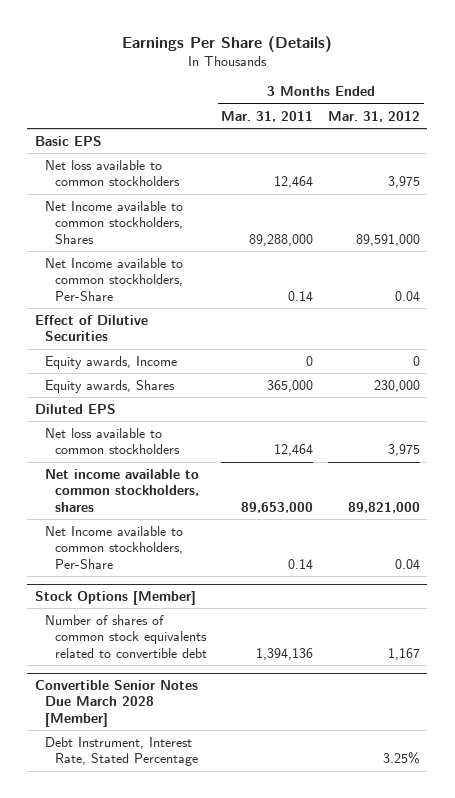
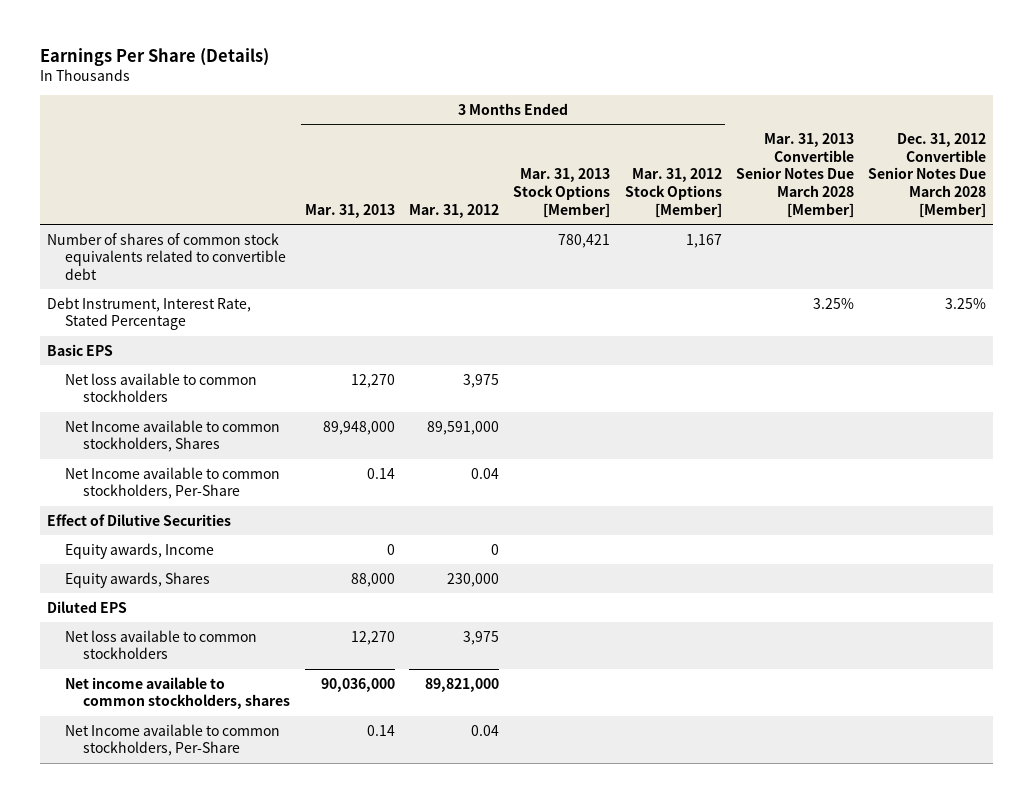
- | 3 Months Ended Mar. 31, 2011 | 3 Months Ended Mar. 31, 2012
+ | 3 Months Ended Mar. 31, 2013 | 3 Months Ended Mar. 31, 2012 | 3 Months Ended Mar. 31, 2013 Stock Options [Member] | 3 Months Ended Mar. 31, 2012 Stock Options [Member] | Mar. 31, 2013 Convertible Senior Notes Due March 2028 [Member] | Dec. 31, 2012 Convertible Senior Notes Due March 2028 [Member]
+ Number of shares of common stock equivalents related to convertible debt | | | 780,421 | 1,167 | |
+ Debt Instrument, Interest Rate, Stated Percentage | | | | | 3.25% | 3.25%
- Stock Options [Member]
- Number of shares of common stock equivalents related to convertible debt | 1,394,136 | 1,167
- Convertible Senior Notes Due March 2028 [Member]
- Debt Instrument, Interest Rate, Stated Percentage | | 3.25%

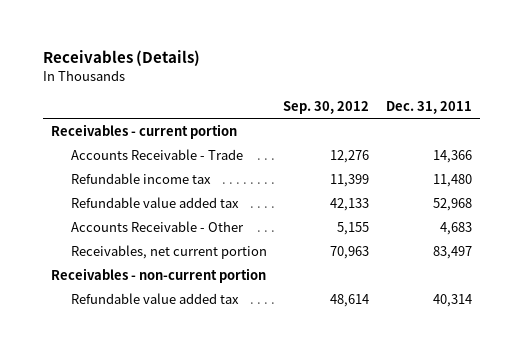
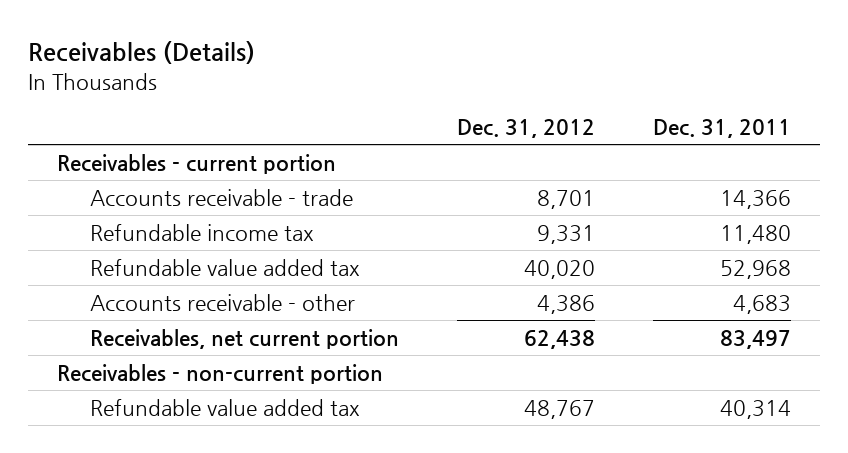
- | Sep. 30, 2012 | Dec. 31, 2011
+ | Dec. 31, 2012 | Dec. 31, 2011
- Accounts Receivable - Trade | 12,276 | 14,366
+ Accounts receivable - trade | 8,701 | 14,366
- Accounts Receivable - Other | 5,155 | 4,683
+ Accounts receivable - other | 4,386 | 4,683

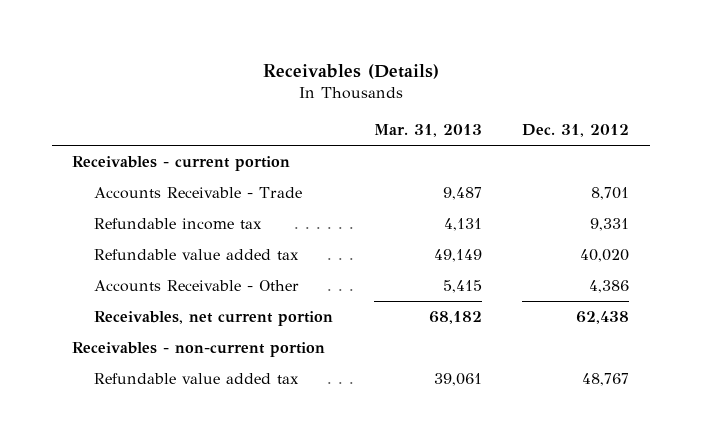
- | Dec. 31, 2012 | Dec. 31, 2011
+ | Mar. 31, 2013 | Dec. 31, 2012
- Accounts receivable - trade | 8,701 | 14,366
+ Accounts Receivable - Trade | 9,487 | 8,701
- Accounts receivable - other | 4,386 | 4,683
+ Accounts Receivable - Other | 5,415 | 4,386

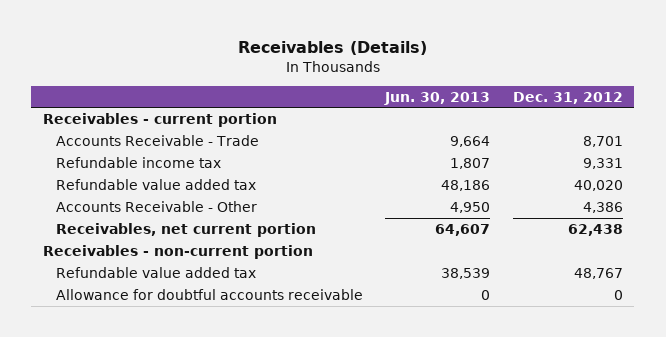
- | Mar. 31, 2013 | Dec. 31, 2012
+ | Jun. 30, 2013 | Dec. 31, 2012
+ Allowance for doubtful accounts receivable | 0 | 0

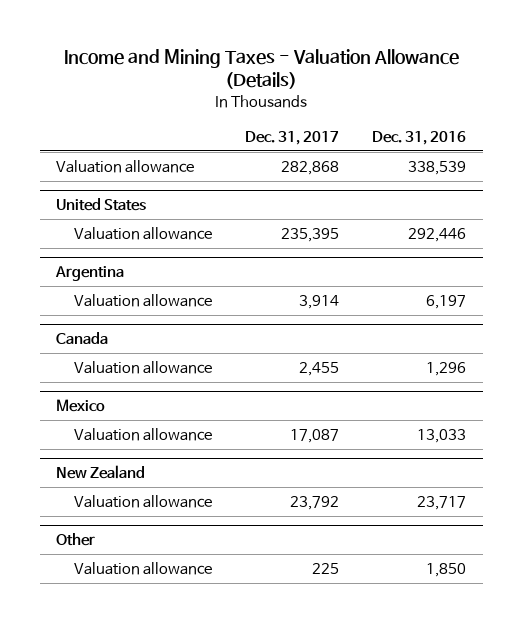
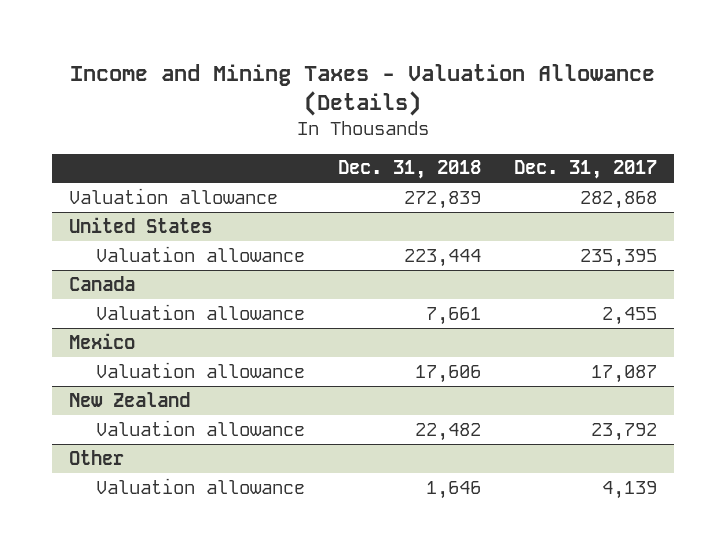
- | Dec. 31, 2017 | Dec. 31, 2016
+ | Dec. 31, 2018 | Dec. 31, 2017
- Argentina
- Valuation allowance | 3,914 | 6,197
@ Other
- Valuation allowance | 225 | 1,850
+ Valuation allowance | 1,646 | 4,139

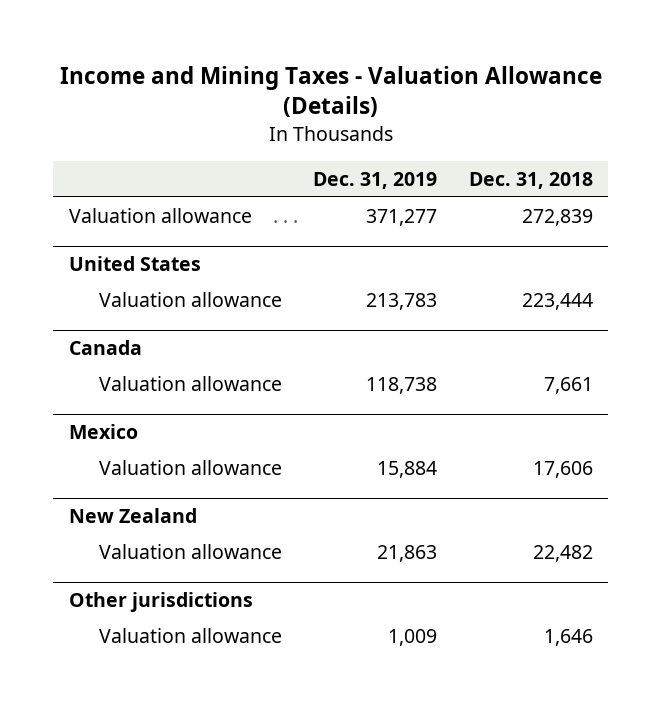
- | Dec. 31, 2018 | Dec. 31, 2017
+ | Dec. 31, 2019 | Dec. 31, 2018
- Other
+ Other jurisdictions

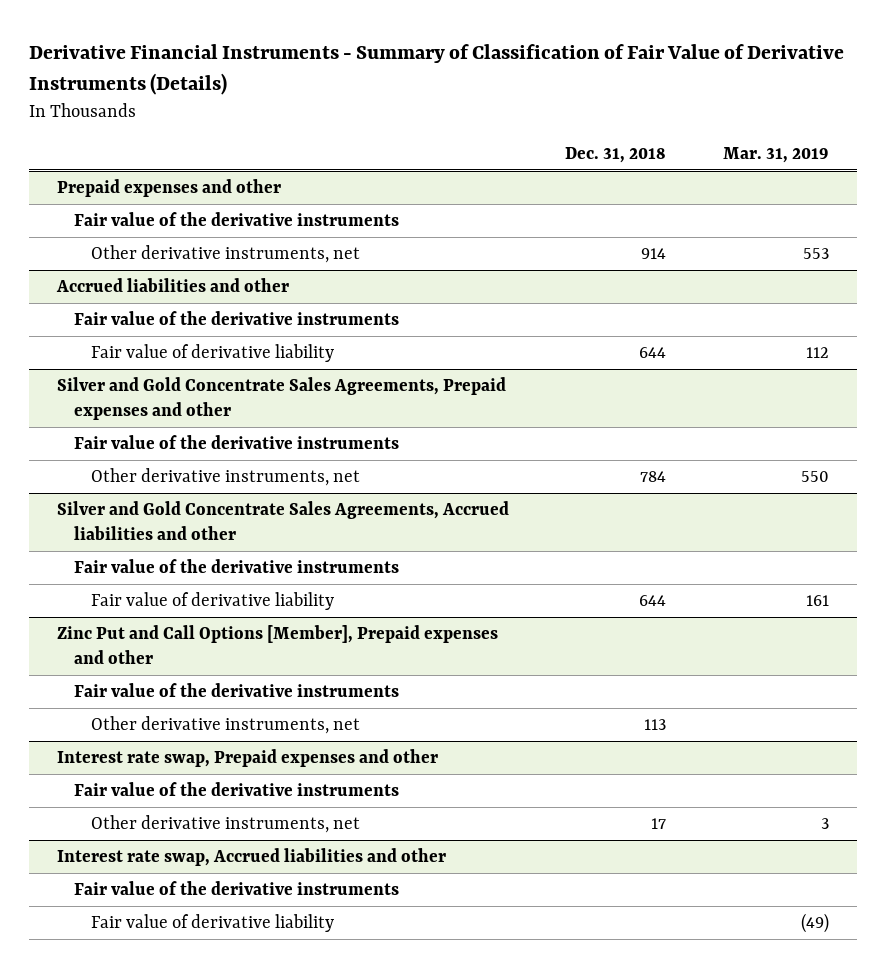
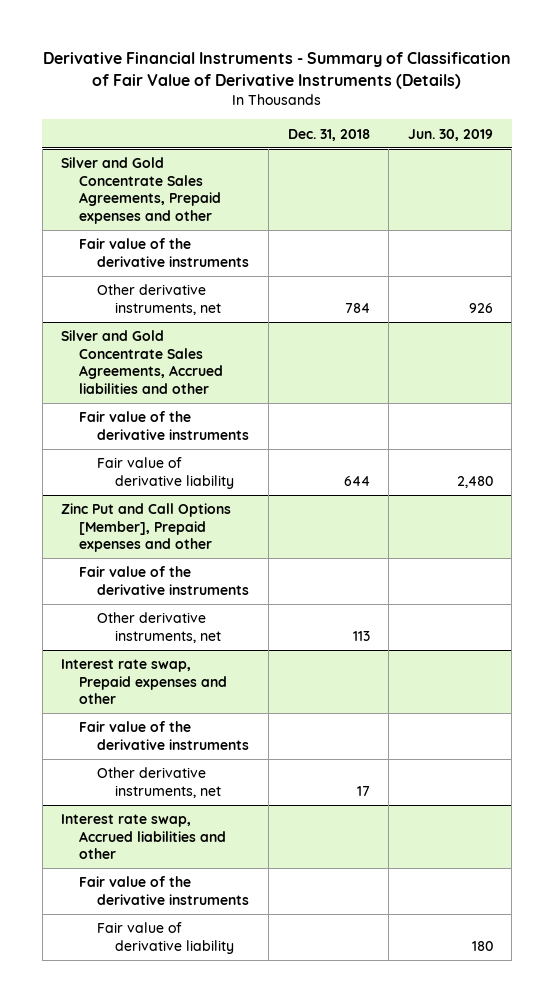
- | Dec. 31, 2018 | Mar. 31, 2019
+ | Dec. 31, 2018 | Jun. 30, 2019
- Prepaid expenses and other
- Fair value of the derivative instruments
- Other derivative instruments, net | 914 | 553
- Accrued liabilities and other
- Fair value of the derivative instruments
- Fair value of derivative liability | 644 | 112

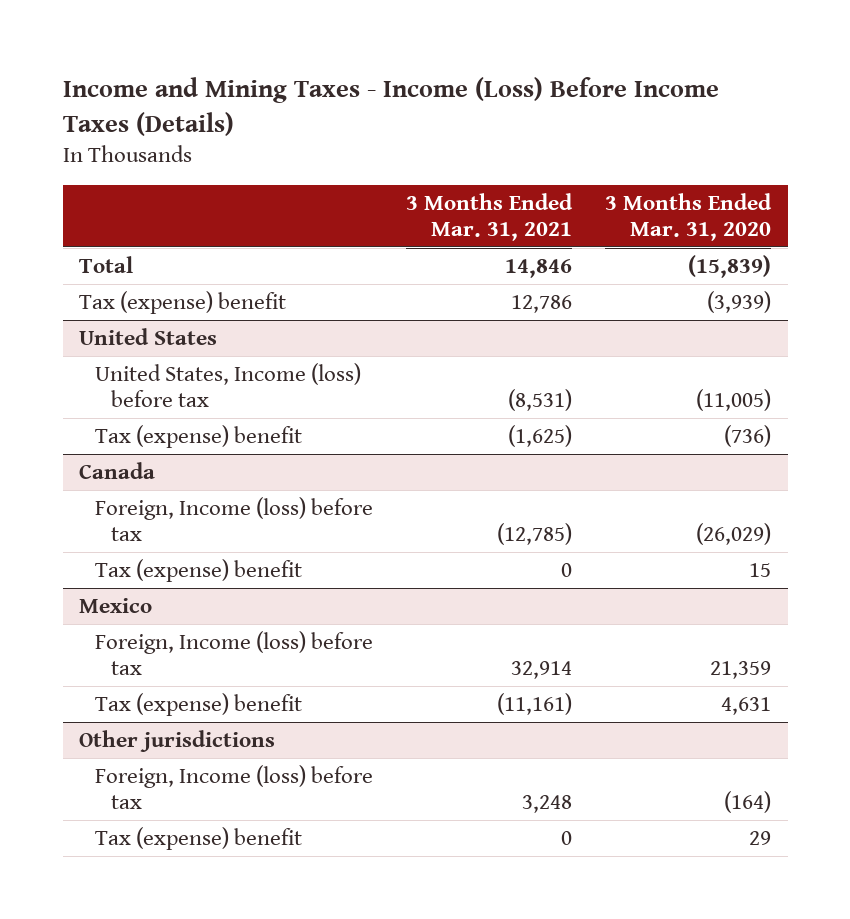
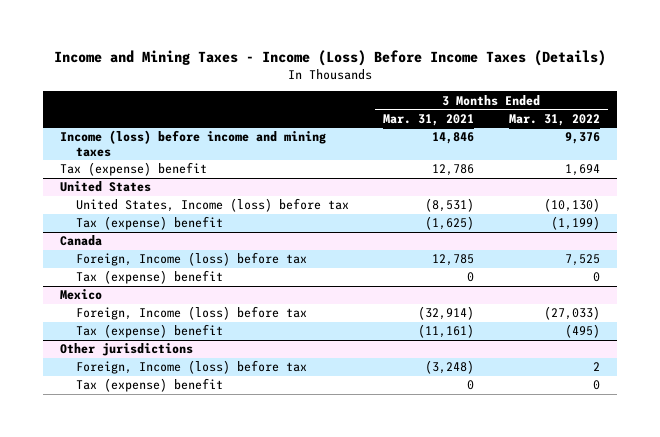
- | 3 Months Ended Mar. 31, 2021 | 3 Months Ended Mar. 31, 2020
+ | 3 Months Ended Mar. 31, 2021 | 3 Months Ended Mar. 31, 2022
- Total | 14,846 | (15,839)
+ Income (loss) before income and mining taxes | 14,846 | 9,376
@ Canada
- Foreign, Income (loss) before tax | (12,785) | (26,029)
+ Foreign, Income (loss) before tax | 12,785 | 7,525
@ Mexico
- Foreign, Income (loss) before tax | 32,914 | 21,359
+ Foreign, Income (loss) before tax | (32,914) | (27,033)
@ Other jurisdictions
- Foreign, Income (loss) before tax | 3,248 | (164)
+ Foreign, Income (loss) before tax | (3,248) | 2

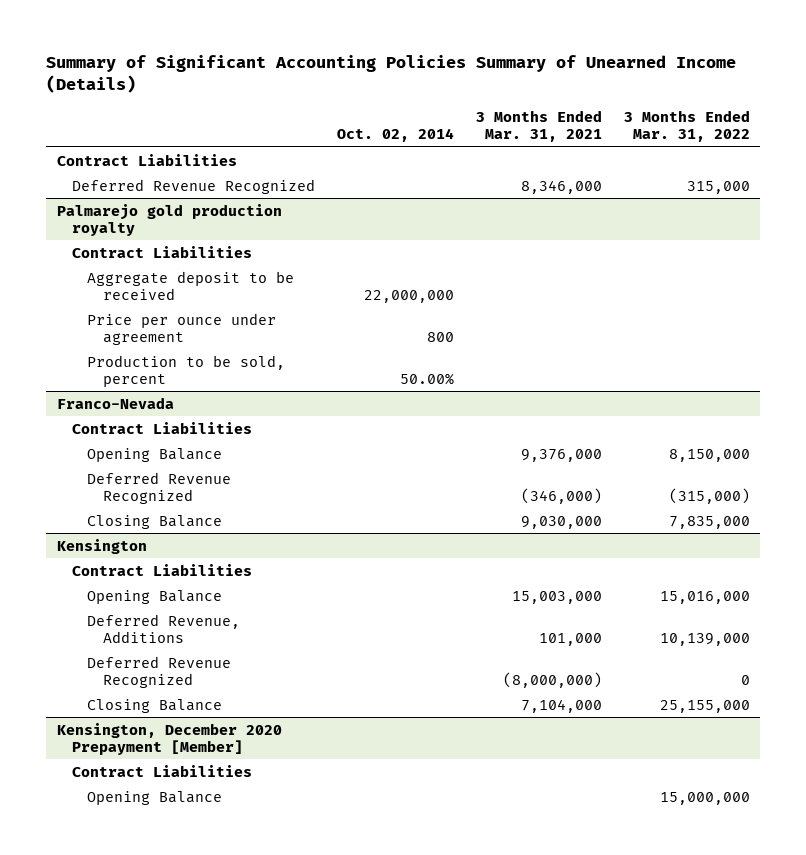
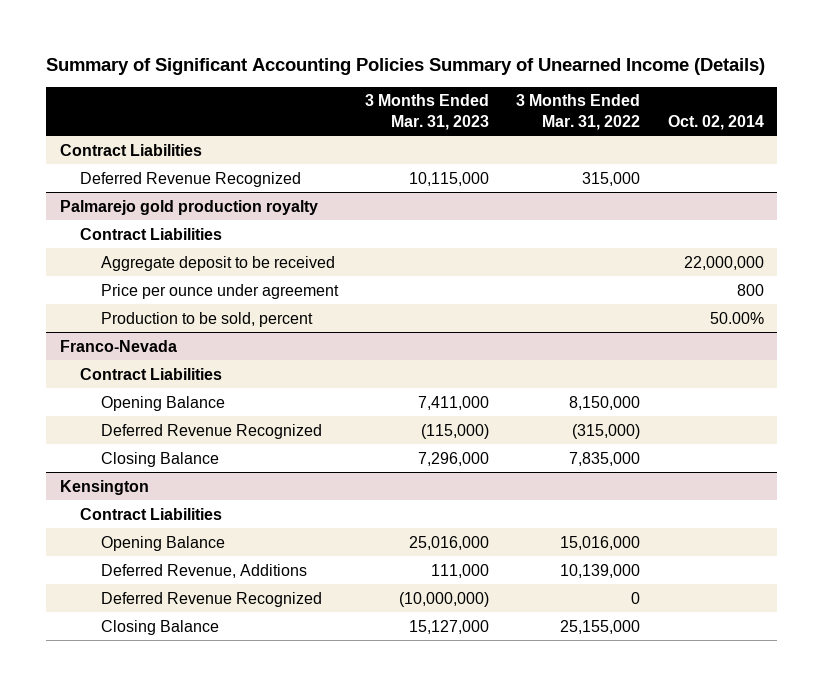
- | Oct. 02, 2014 | 3 Months Ended Mar. 31, 2021 | 3 Months Ended Mar. 31, 2022
+ | 3 Months Ended Mar. 31, 2023 | 3 Months Ended Mar. 31, 2022 | Oct. 02, 2014
- Kensington, December 2020 Prepayment [Member]
- Contract Liabilities
- Opening Balance | | | 15,000,000

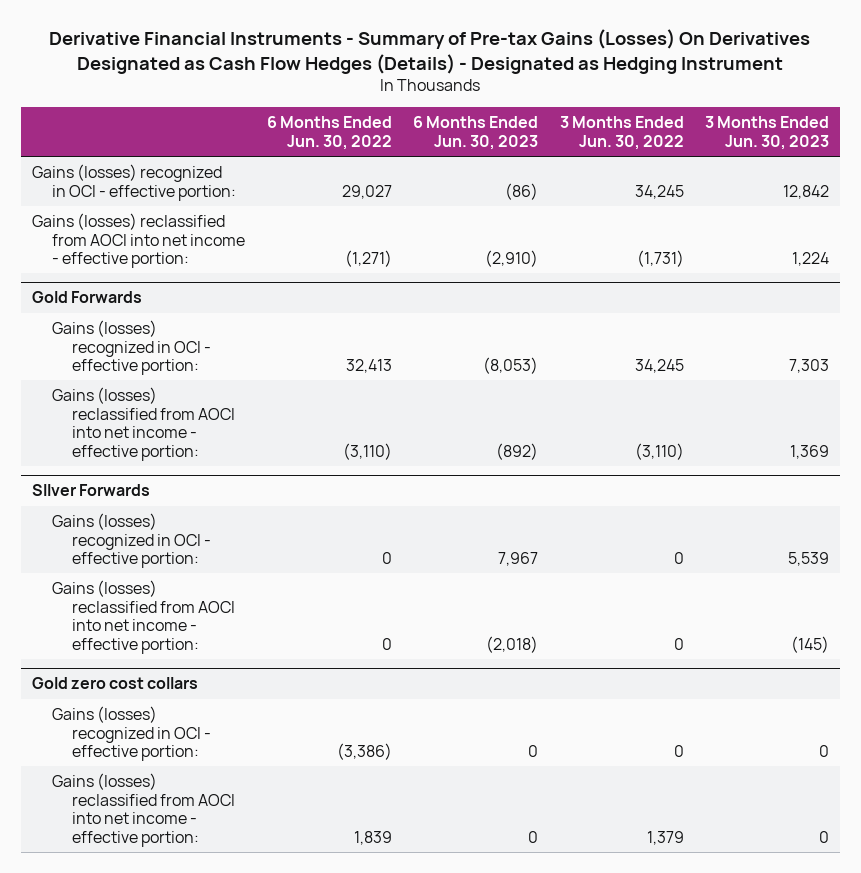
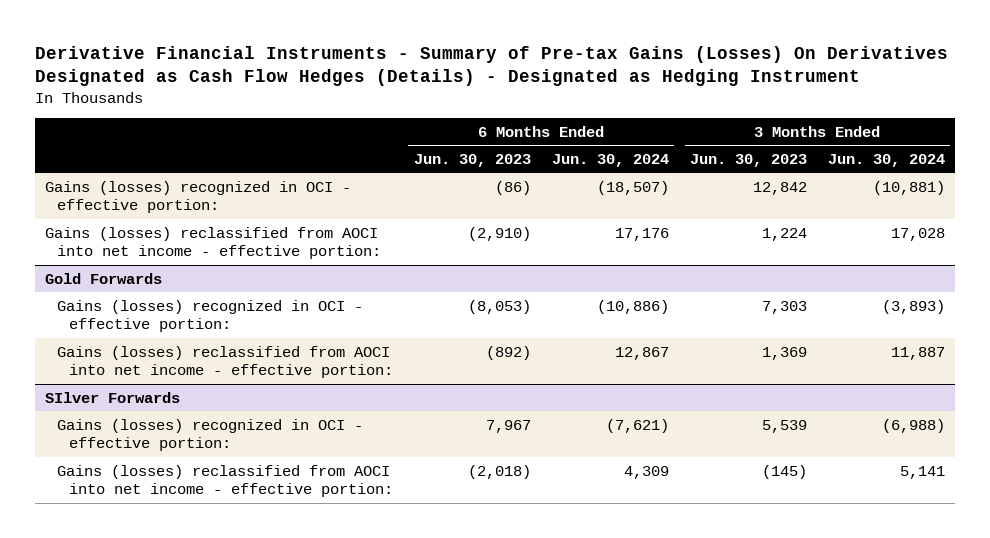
- | 6 Months Ended Jun. 30, 2022 | 6 Months Ended Jun. 30, 2023 | 3 Months Ended Jun. 30, 2022 | 3 Months Ended Jun. 30, 2023
+ | 6 Months Ended Jun. 30, 2023 | 6 Months Ended Jun. 30, 2024 | 3 Months Ended Jun. 30, 2023 | 3 Months Ended Jun. 30, 2024
- Gold zero cost collars
- Gains (losses) recognized in OCI - effective portion: | (3,386) | 0 | 0 | 0
- Gains (losses) reclassified from AOCI into net income - effective portion: | 1,839 | 0 | 1,379 | 0

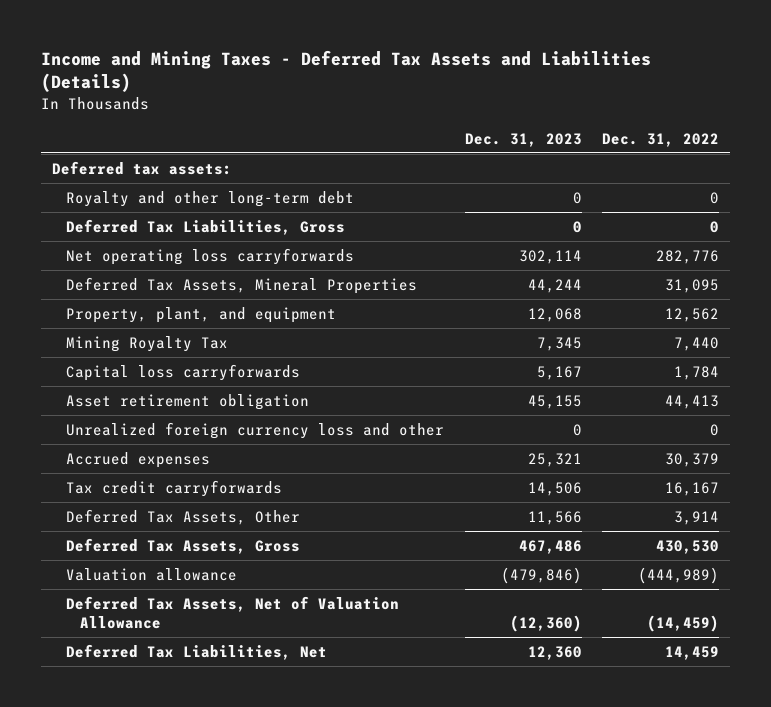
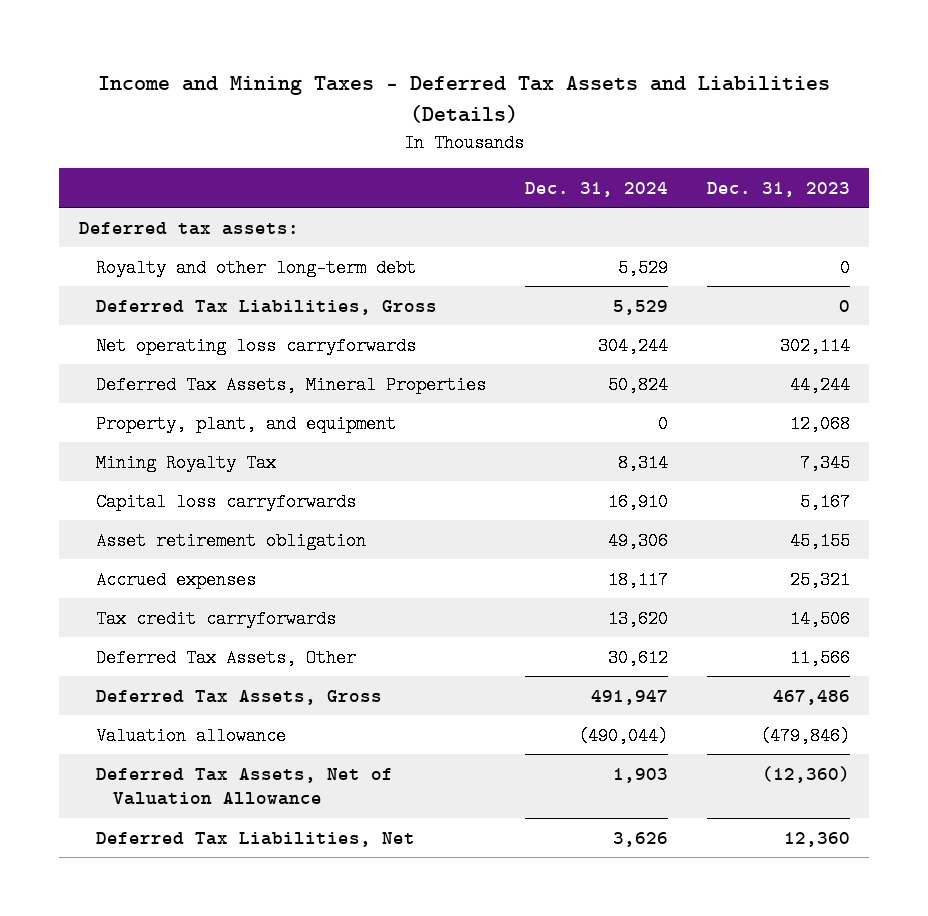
- | Dec. 31, 2023 | Dec. 31, 2022
+ | Dec. 31, 2024 | Dec. 31, 2023
- Unrealized foreign currency loss and other | 0 | 0

